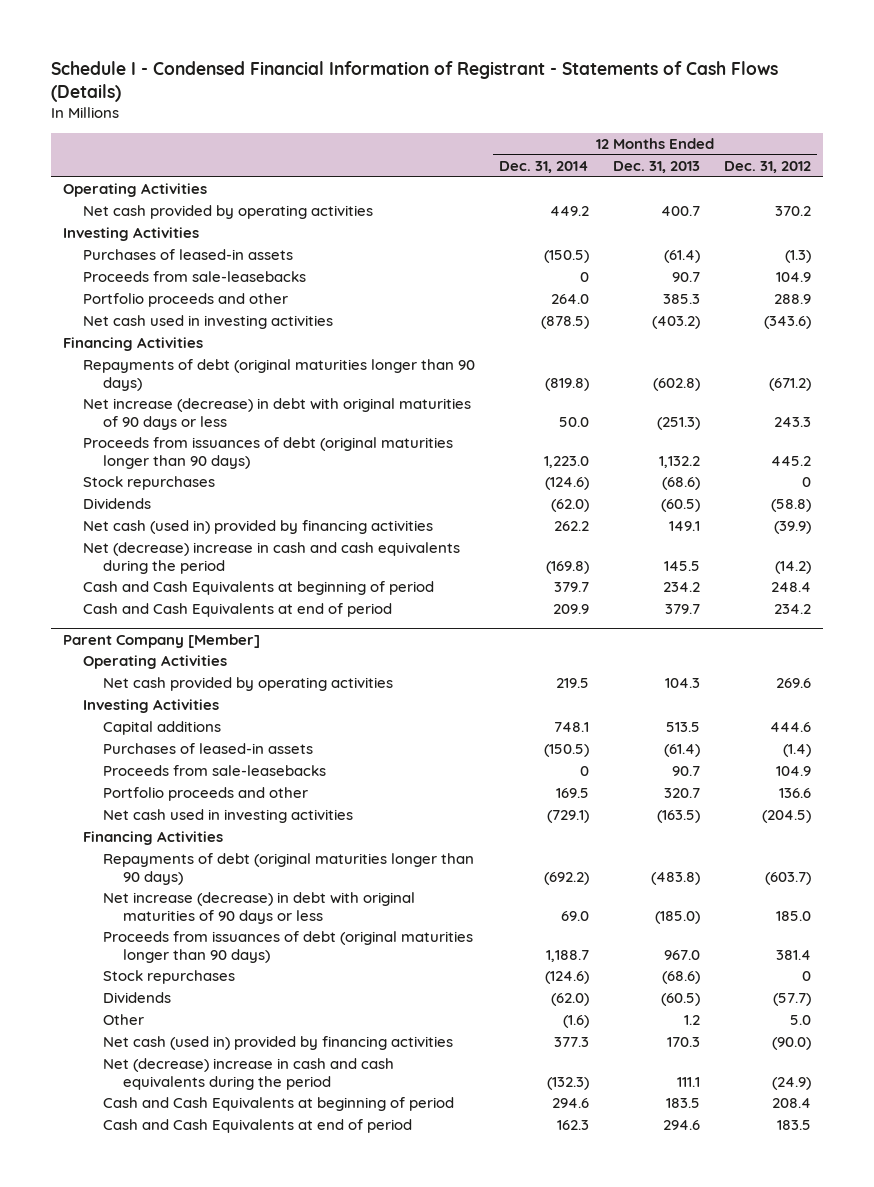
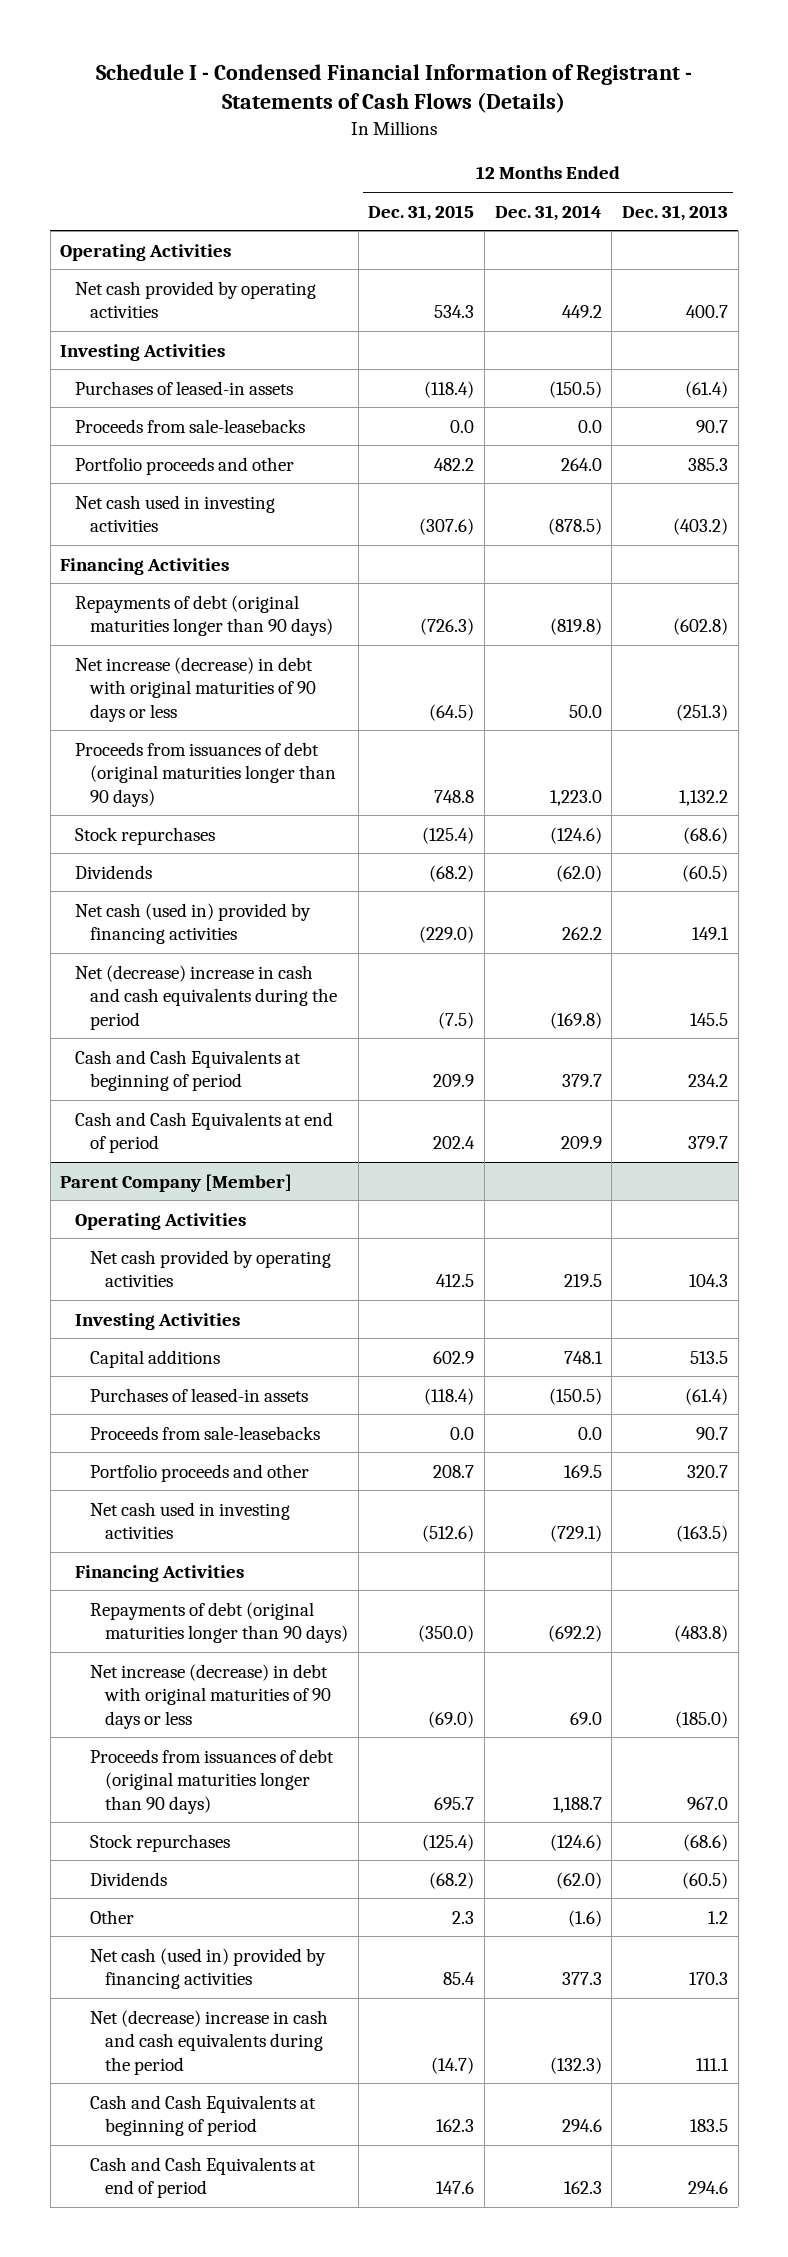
- | 12 Months Ended Dec. 31, 2014 | 12 Months Ended Dec. 31, 2013 | 12 Months Ended Dec. 31, 2012
+ | 12 Months Ended Dec. 31, 2015 | 12 Months Ended Dec. 31, 2014 | 12 Months Ended Dec. 31, 2013
- Proceeds from sale-leasebacks | 0 | 90.7 | 104.9
+ Proceeds from sale-leasebacks | 0.0 | 0.0 | 90.7
@ Parent Company [Member]
- Proceeds from sale-leasebacks | 0 | 90.7 | 104.9
+ Proceeds from sale-leasebacks | 0.0 | 0.0 | 90.7

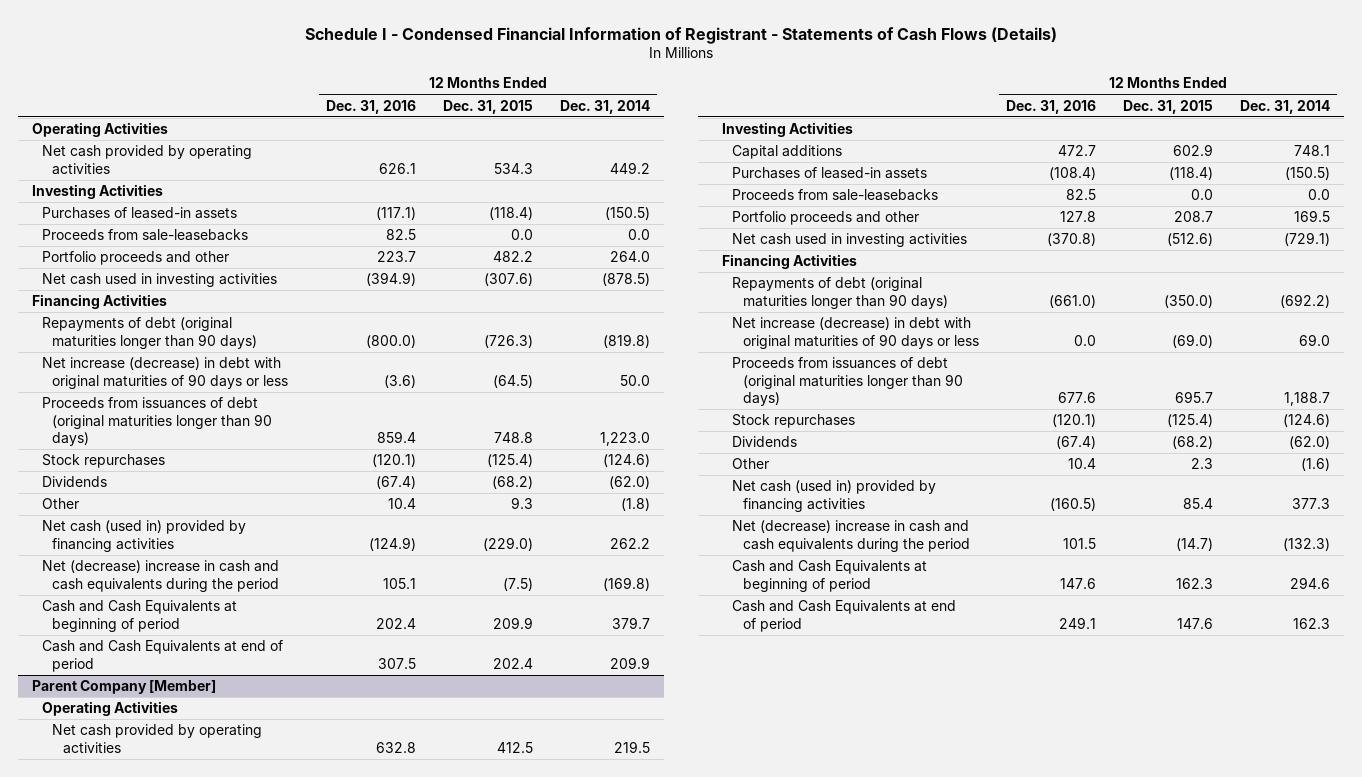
- | 12 Months Ended Dec. 31, 2015 | 12 Months Ended Dec. 31, 2014 | 12 Months Ended Dec. 31, 2013
+ | 12 Months Ended Dec. 31, 2016 | 12 Months Ended Dec. 31, 2015 | 12 Months Ended Dec. 31, 2014
+ Other | 10.4 | 9.3 | (1.8)

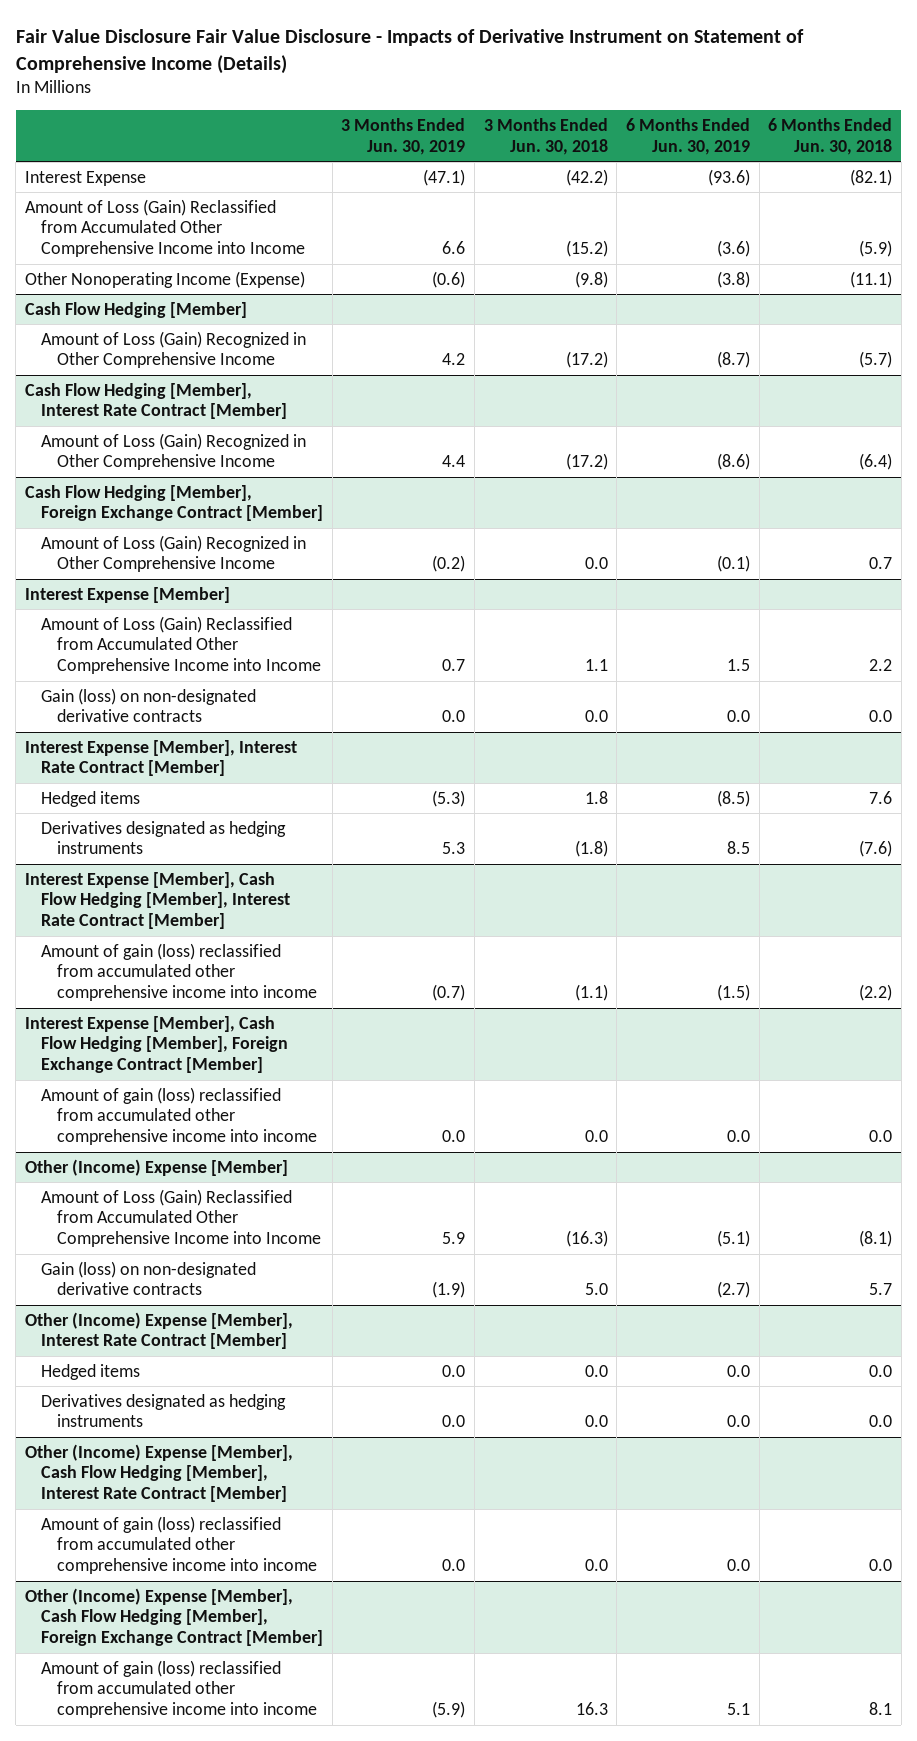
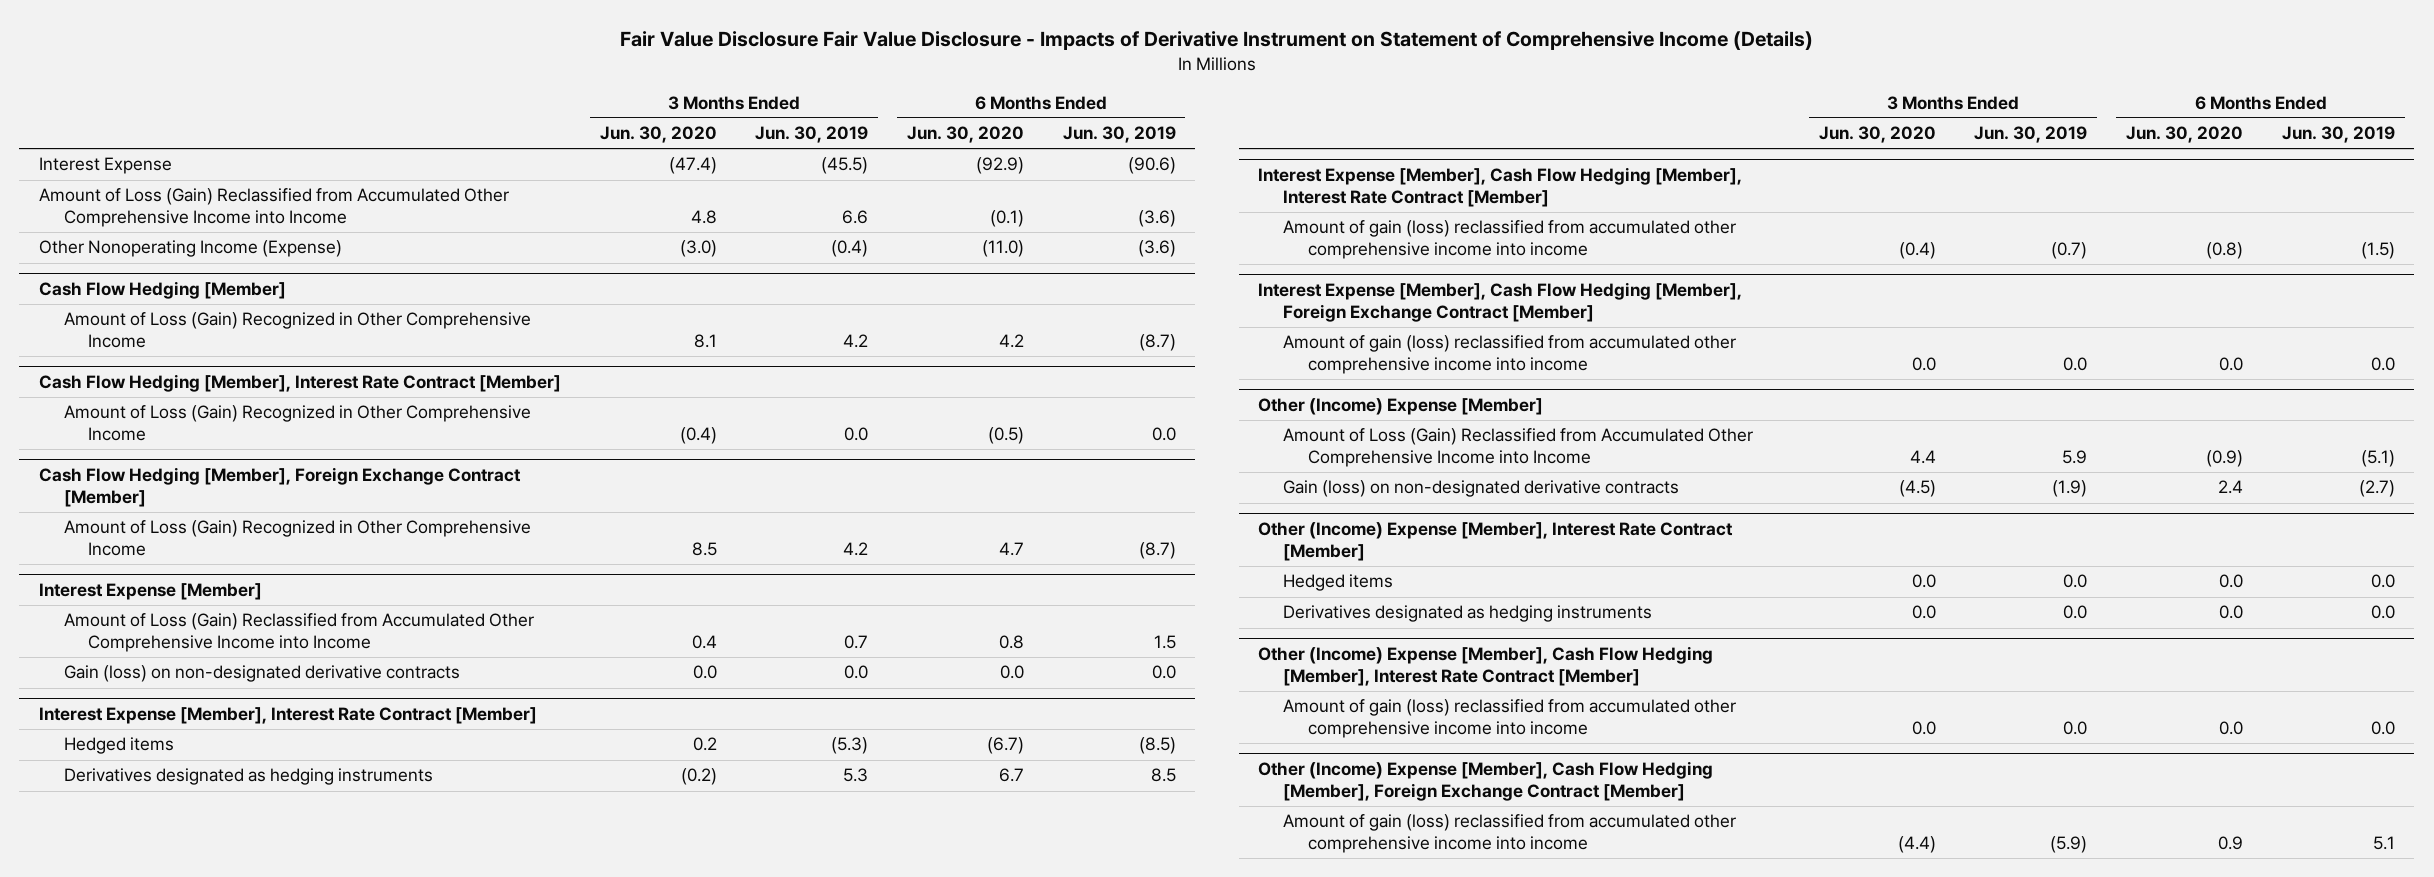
- | 3 Months Ended Jun. 30, 2019 | 3 Months Ended Jun. 30, 2018 | 6 Months Ended Jun. 30, 2019 | 6 Months Ended Jun. 30, 2018
+ | 3 Months Ended Jun. 30, 2020 | 3 Months Ended Jun. 30, 2019 | 6 Months Ended Jun. 30, 2020 | 6 Months Ended Jun. 30, 2019
- Interest Expense | (47.1) | (42.2) | (93.6) | (82.1)
+ Interest Expense | (47.4) | (45.5) | (92.9) | (90.6)
- Other Nonoperating Income (Expense) | (0.6) | (9.8) | (3.8) | (11.1)
+ Other Nonoperating Income (Expense) | (3.0) | (0.4) | (11.0) | (3.6)
@ Cash Flow Hedging [Member], Interest Rate Contract [Member]
- Amount of Loss (Gain) Recognized in Other Comprehensive Income | 4.4 | (17.2) | (8.6) | (6.4)
+ Amount of Loss (Gain) Recognized in Other Comprehensive Income | (0.4) | 0.0 | (0.5) | 0.0
@ Cash Flow Hedging [Member], Foreign Exchange Contract [Member]
- Amount of Loss (Gain) Recognized in Other Comprehensive Income | (0.2) | 0.0 | (0.1) | 0.7
+ Amount of Loss (Gain) Recognized in Other Comprehensive Income | 8.5 | 4.2 | 4.7 | (8.7)

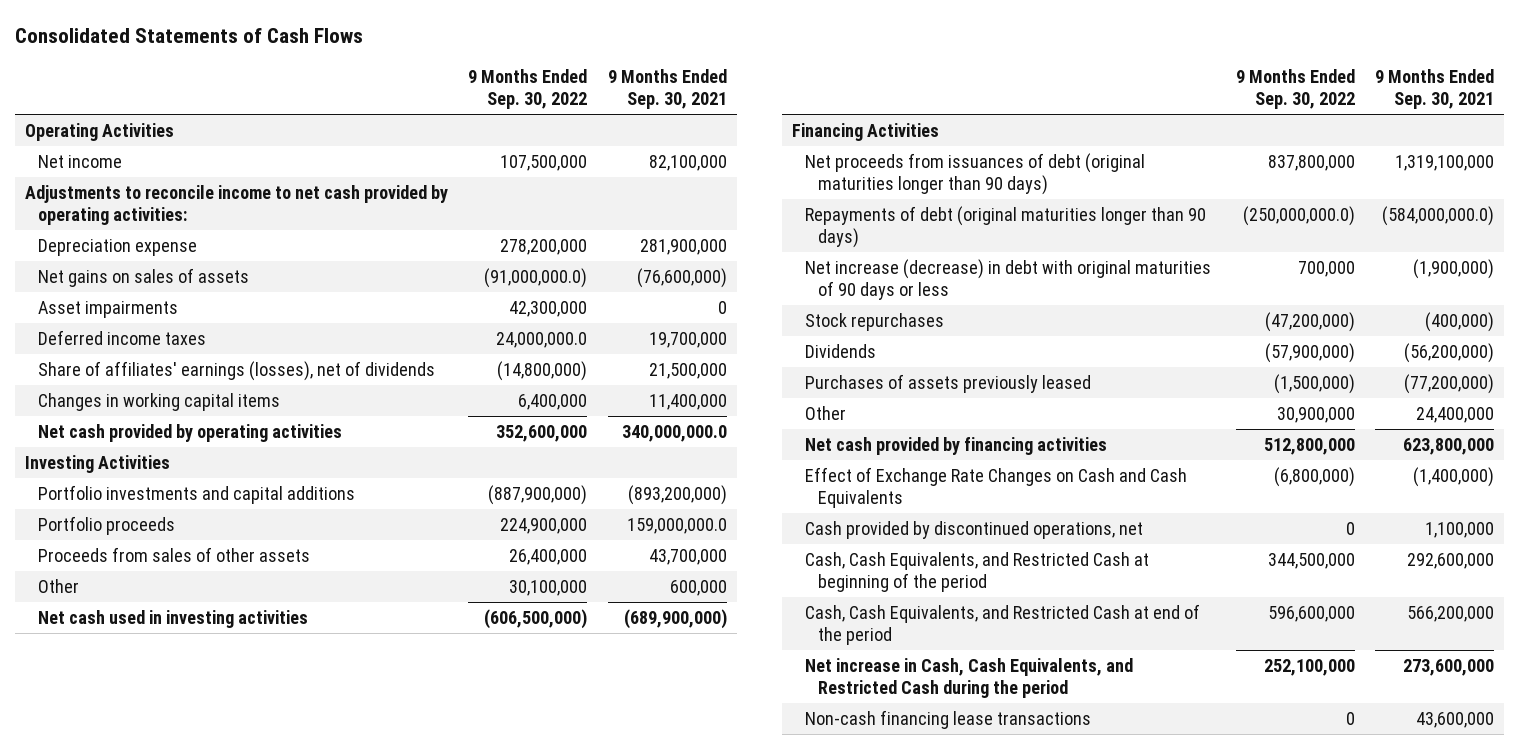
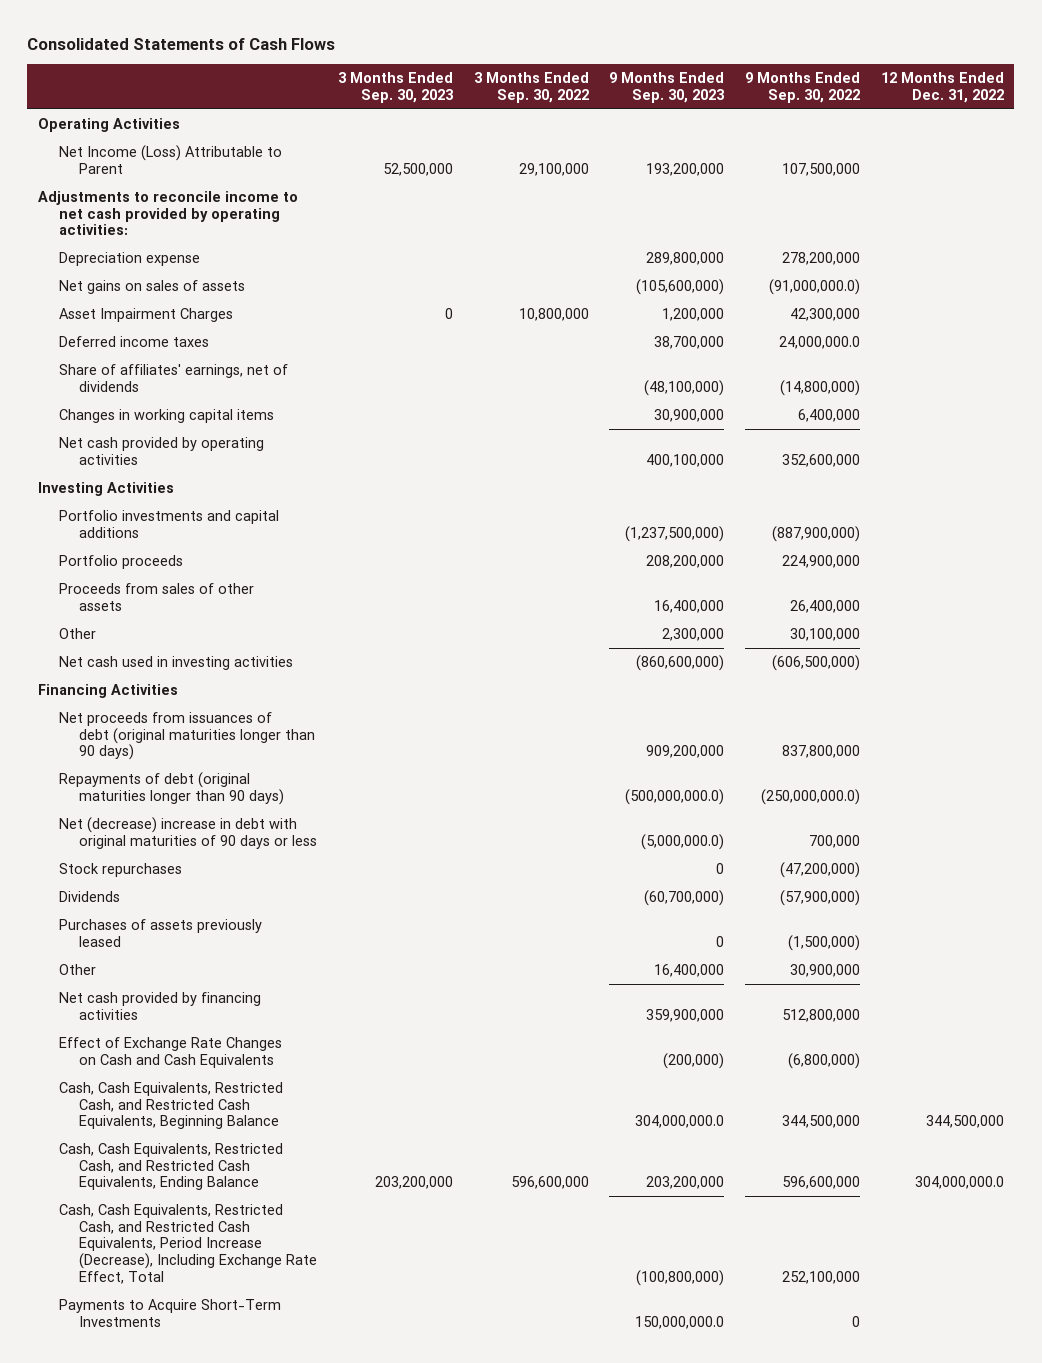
- | 9 Months Ended Sep. 30, 2022 | 9 Months Ended Sep. 30, 2021
+ | 3 Months Ended Sep. 30, 2023 | 3 Months Ended Sep. 30, 2022 | 9 Months Ended Sep. 30, 2023 | 9 Months Ended Sep. 30, 2022 | 12 Months Ended Dec. 31, 2022
- Net income | 107,500,000 | 82,100,000
+ Net Income (Loss) Attributable to Parent | 52,500,000 | 29,100,000 | 193,200,000 | 107,500,000 |
- Asset impairments | 42,300,000 | 0
+ Asset Impairment Charges | 0 | 10,800,000 | 1,200,000 | 42,300,000 |
- Share of affiliates' earnings (losses), net of dividends | (14,800,000) | 21,500,000
+ Share of affiliates' earnings, net of dividends | | | (48,100,000) | (14,800,000) |
- Net increase (decrease) in debt with original maturities of 90 days or less | 700,000 | (1,900,000)
+ Net (decrease) increase in debt with original maturities of 90 days or less | | | (5,000,000.0) | 700,000 |
- Cash provided by discontinued operations, net | 0 | 1,100,000
- Cash, Cash Equivalents, and Restricted Cash at beginning of the period | 344,500,000 | 292,600,000
- Cash, Cash Equivalents, and Restricted Cash at end of the period | 596,600,000 | 566,200,000
- Net increase in Cash, Cash Equivalents, and Restricted Cash during the period | 252,100,000 | 273,600,000
- Non-cash financing lease transactions | 0 | 43,600,000
+ Cash, Cash Equivalents, Restricted Cash, and Restricted Cash Equivalents, Beginning Balance | | | 304,000,000.0 | 344,500,000 | 344,500,000
+ Cash, Cash Equivalents, Restricted Cash, and Restricted Cash Equivalents, Ending Balance | 203,200,000 | 596,600,000 | 203,200,000 | 596,600,000 | 304,000,000.0
+ Cash, Cash Equivalents, Restricted Cash, and Restricted Cash Equivalents, Period Increase (Decrease), Including Exchange Rate Effect, Total | | | (100,800,000) | 252,100,000 |
+ Payments to Acquire Short-Term Investments | | | 150,000,000.0 | 0 |

